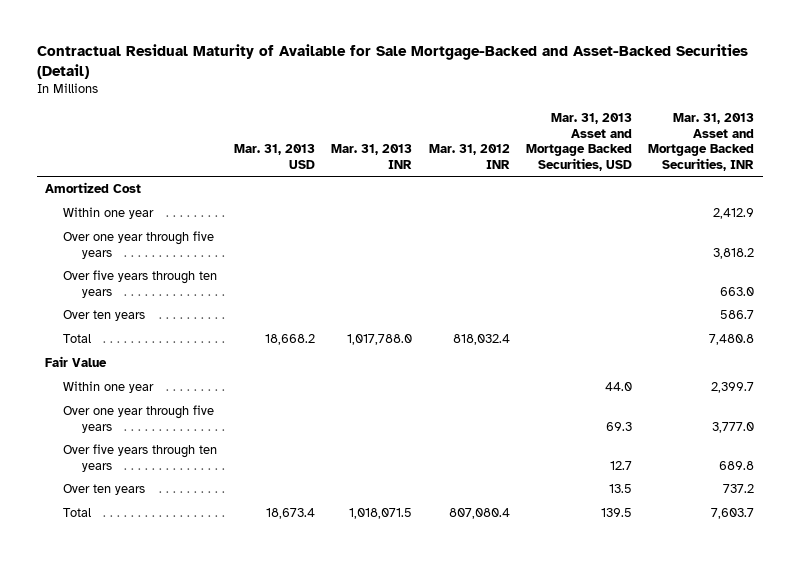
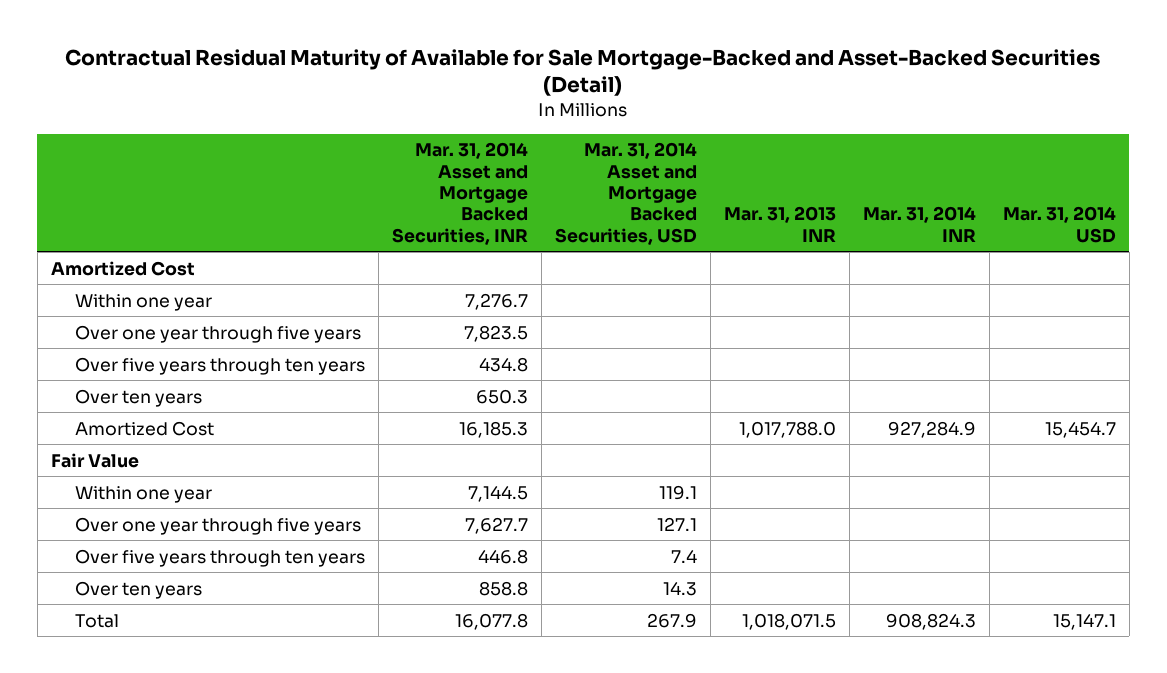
- | Mar. 31, 2013 USD | Mar. 31, 2013 INR | Mar. 31, 2012 INR | Mar. 31, 2013 Asset and Mortgage Backed Securities, USD | Mar. 31, 2013 Asset and Mortgage Backed Securities, INR
+ | Mar. 31, 2014 Asset and Mortgage Backed Securities, INR | Mar. 31, 2014 Asset and Mortgage Backed Securities, USD | Mar. 31, 2013 INR | Mar. 31, 2014 INR | Mar. 31, 2014 USD
- Total | 18,668.2 | 1,017,788.0 | 818,032.4 | | 7,480.8
+ Amortized Cost | 16,185.3 | | 1,017,788.0 | 927,284.9 | 15,454.7

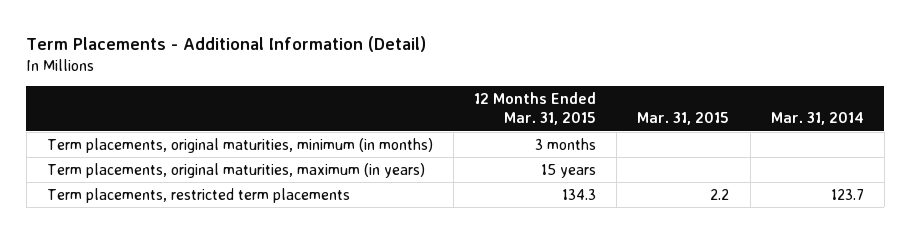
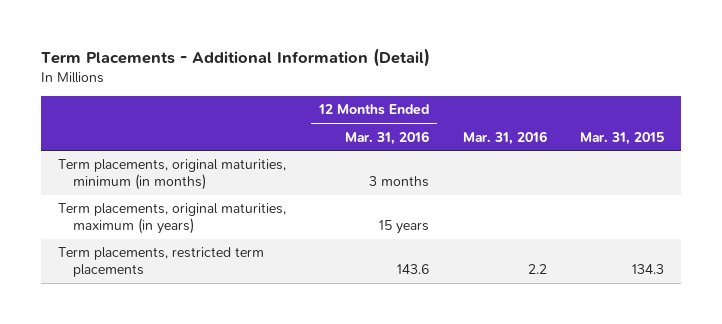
- | 12 Months Ended Mar. 31, 2015 | Mar. 31, 2015 | Mar. 31, 2014
+ | 12 Months Ended Mar. 31, 2016 | Mar. 31, 2016 | Mar. 31, 2015
- Term placements, restricted term placements | 134.3 | 2.2 | 123.7
+ Term placements, restricted term placements | 143.6 | 2.2 | 134.3

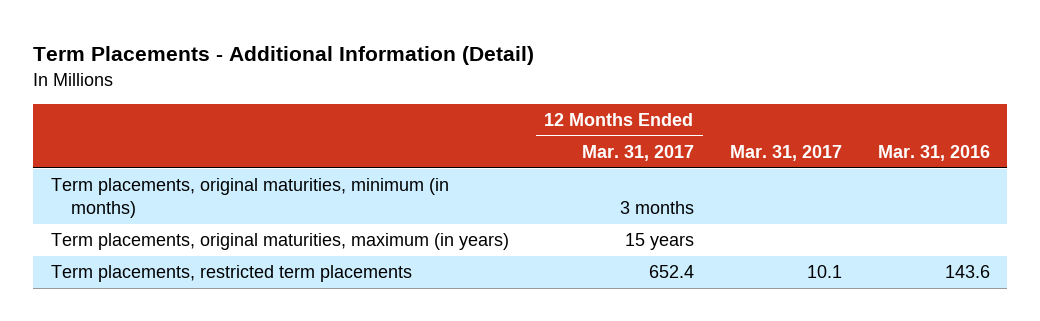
- | 12 Months Ended Mar. 31, 2016 | Mar. 31, 2016 | Mar. 31, 2015
+ | 12 Months Ended Mar. 31, 2017 | Mar. 31, 2017 | Mar. 31, 2016
- Term placements, restricted term placements | 143.6 | 2.2 | 134.3
+ Term placements, restricted term placements | 652.4 | 10.1 | 143.6

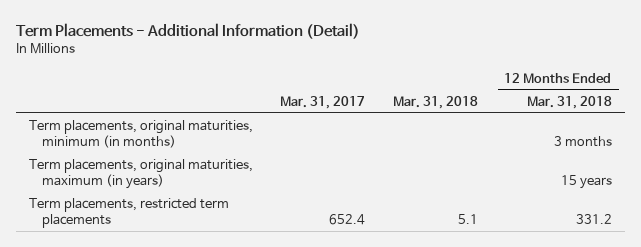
- | 12 Months Ended Mar. 31, 2017 | Mar. 31, 2017 | Mar. 31, 2016
+ | Mar. 31, 2017 | Mar. 31, 2018 | 12 Months Ended Mar. 31, 2018
- Term placements, restricted term placements | 652.4 | 10.1 | 143.6
+ Term placements, restricted term placements | 652.4 | 5.1 | 331.2

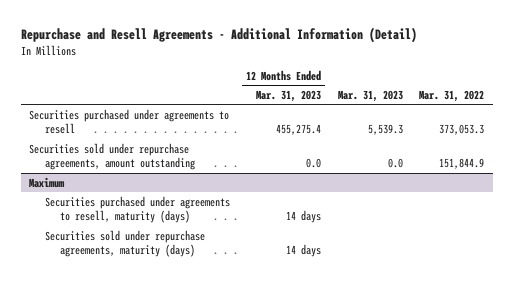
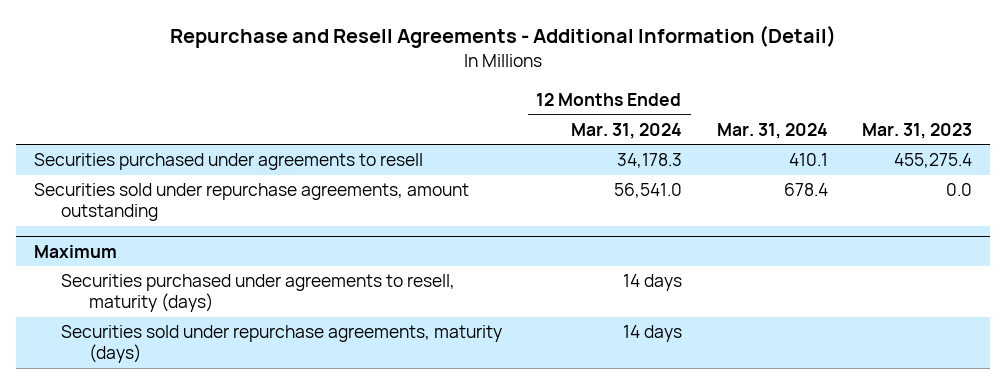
- | 12 Months Ended Mar. 31, 2023 | Mar. 31, 2023 | Mar. 31, 2022
+ | 12 Months Ended Mar. 31, 2024 | Mar. 31, 2024 | Mar. 31, 2023
- Securities purchased under agreements to resell | 455,275.4 | 5,539.3 | 373,053.3
+ Securities purchased under agreements to resell | 34,178.3 | 410.1 | 455,275.4

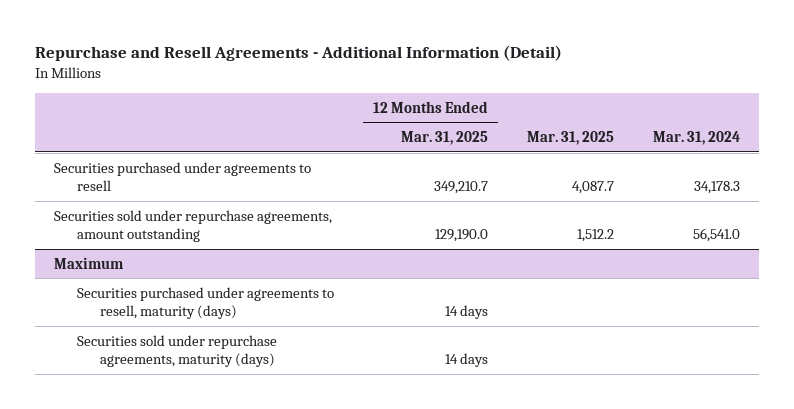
- | 12 Months Ended Mar. 31, 2024 | Mar. 31, 2024 | Mar. 31, 2023
+ | 12 Months Ended Mar. 31, 2025 | Mar. 31, 2025 | Mar. 31, 2024
- Securities purchased under agreements to resell | 34,178.3 | 410.1 | 455,275.4
- Securities sold under repurchase agreements, amount outstanding | 56,541.0 | 678.4 | 0.0
+ Securities purchased under agreements to resell | 349,210.7 | 4,087.7 | 34,178.3
+ Securities sold under repurchase agreements, amount outstanding | 129,190.0 | 1,512.2 | 56,541.0

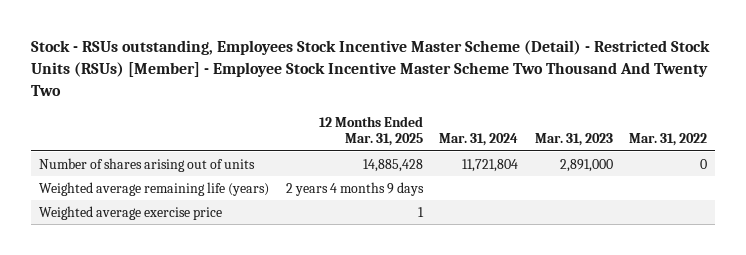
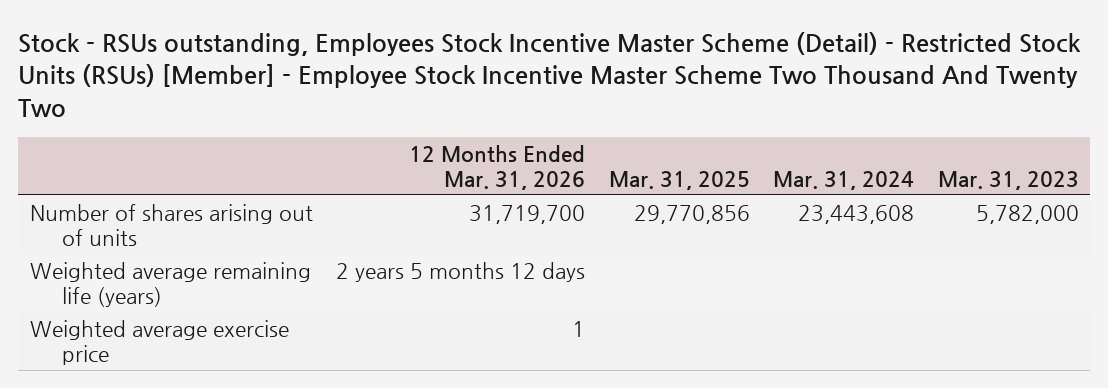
- | 12 Months Ended Mar. 31, 2025 | Mar. 31, 2024 | Mar. 31, 2023 | Mar. 31, 2022
+ | 12 Months Ended Mar. 31, 2026 | Mar. 31, 2025 | Mar. 31, 2024 | Mar. 31, 2023
- Number of shares arising out of units | 14,885,428 | 11,721,804 | 2,891,000 | 0
+ Number of shares arising out of units | 31,719,700 | 29,770,856 | 23,443,608 | 5,782,000

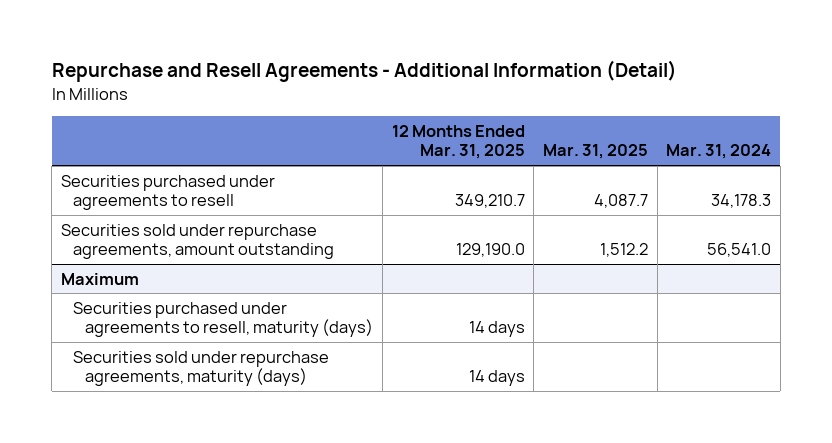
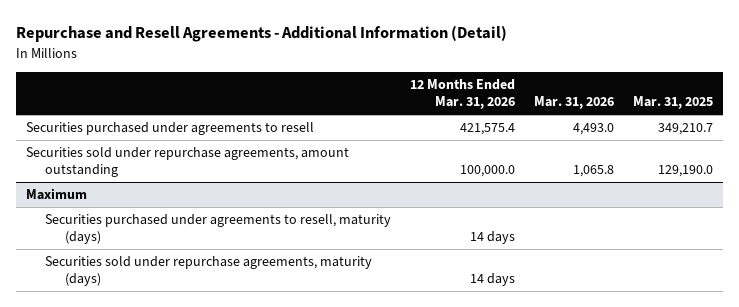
- | 12 Months Ended Mar. 31, 2025 | Mar. 31, 2025 | Mar. 31, 2024
+ | 12 Months Ended Mar. 31, 2026 | Mar. 31, 2026 | Mar. 31, 2025
- Securities purchased under agreements to resell | 349,210.7 | 4,087.7 | 34,178.3
- Securities sold under repurchase agreements, amount outstanding | 129,190.0 | 1,512.2 | 56,541.0
+ Securities purchased under agreements to resell | 421,575.4 | 4,493.0 | 349,210.7
+ Securities sold under repurchase agreements, amount outstanding | 100,000.0 | 1,065.8 | 129,190.0

